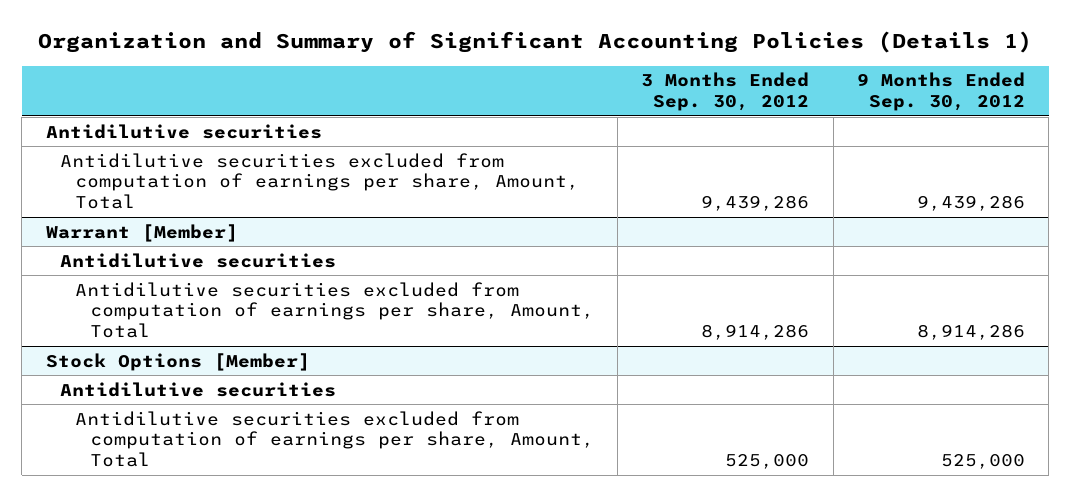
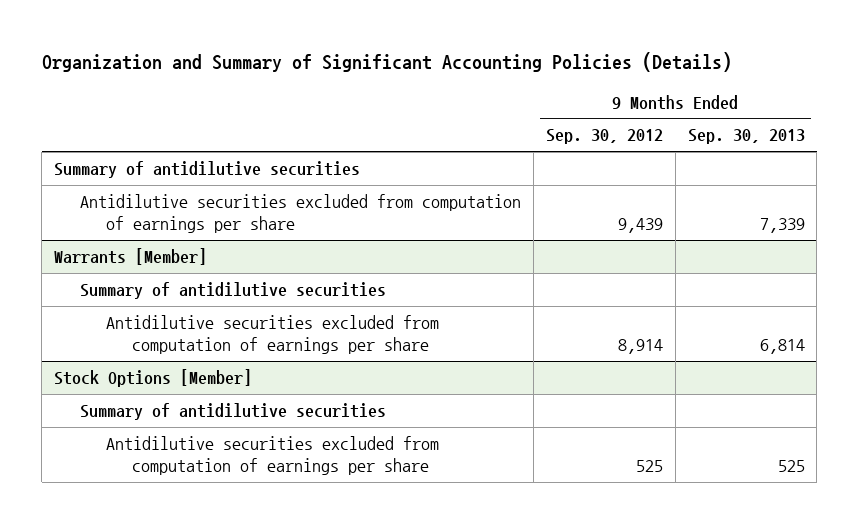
- Organization and Summary of Significant Accounting Policies (Details 1)
+ Organization and Summary of Significant Accounting Policies (Details)
- | 3 Months Ended Sep. 30, 2012 | 9 Months Ended Sep. 30, 2012
+ | 9 Months Ended Sep. 30, 2012 | 9 Months Ended Sep. 30, 2013
- Antidilutive securities
- Antidilutive securities excluded from computation of earnings per share, Amount, Total | 9,439,286 | 9,439,286
- Warrant [Member]
- Antidilutive securities
- Antidilutive securities excluded from computation of earnings per share, Amount, Total | 8,914,286 | 8,914,286
+ Summary of antidilutive securities
+ Antidilutive securities excluded from computation of earnings per share | 9,439 | 7,339
+ Warrants [Member]
+ Summary of antidilutive securities
+ Antidilutive securities excluded from computation of earnings per share | 8,914 | 6,814
@ Stock Options [Member]
- Antidilutive securities
- Antidilutive securities excluded from computation of earnings per share, Amount, Total | 525,000 | 525,000
+ Summary of antidilutive securities
+ Antidilutive securities excluded from computation of earnings per share | 525 | 525

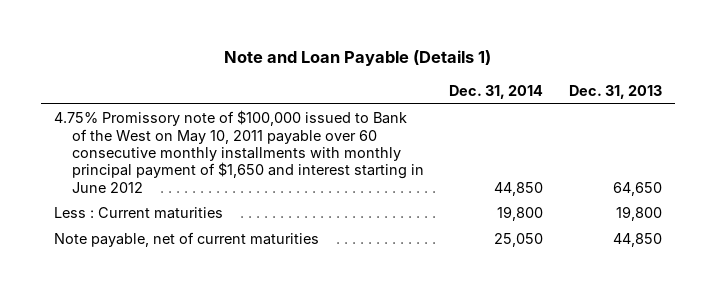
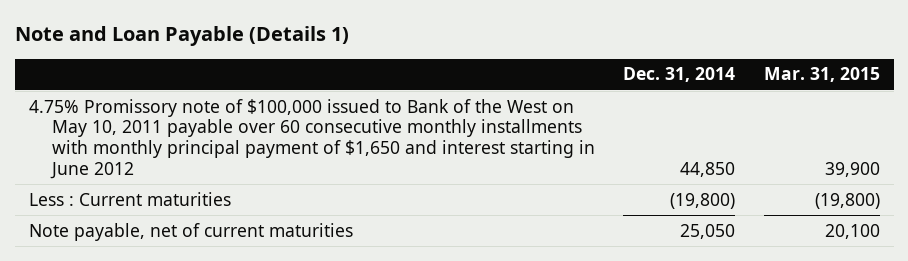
- | Dec. 31, 2014 | Dec. 31, 2013
+ | Dec. 31, 2014 | Mar. 31, 2015
- Less : Current maturities | 19,800 | 19,800
+ Less : Current maturities | (19,800) | (19,800)

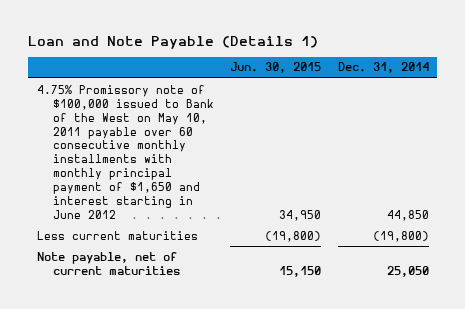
- Note and Loan Payable (Details 1)
+ Loan and Note Payable (Details 1)
- | Dec. 31, 2014 | Mar. 31, 2015
+ | Jun. 30, 2015 | Dec. 31, 2014
- Less : Current maturities | (19,800) | (19,800)
+ Less current maturities | (19,800) | (19,800)

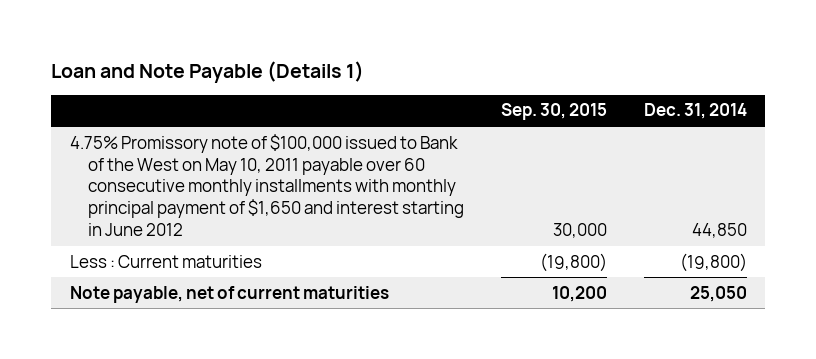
- | Jun. 30, 2015 | Dec. 31, 2014
+ | Sep. 30, 2015 | Dec. 31, 2014
- Less current maturities | (19,800) | (19,800)
+ Less : Current maturities | (19,800) | (19,800)

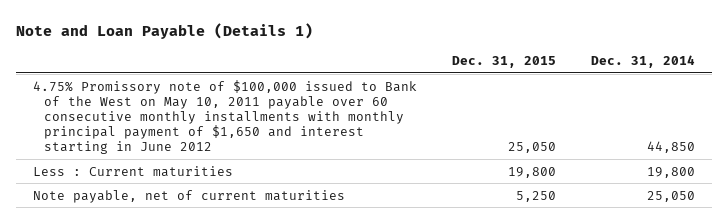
- Loan and Note Payable (Details 1)
+ Note and Loan Payable (Details 1)
- | Sep. 30, 2015 | Dec. 31, 2014
+ | Dec. 31, 2015 | Dec. 31, 2014
- Less : Current maturities | (19,800) | (19,800)
+ Less : Current maturities | 19,800 | 19,800

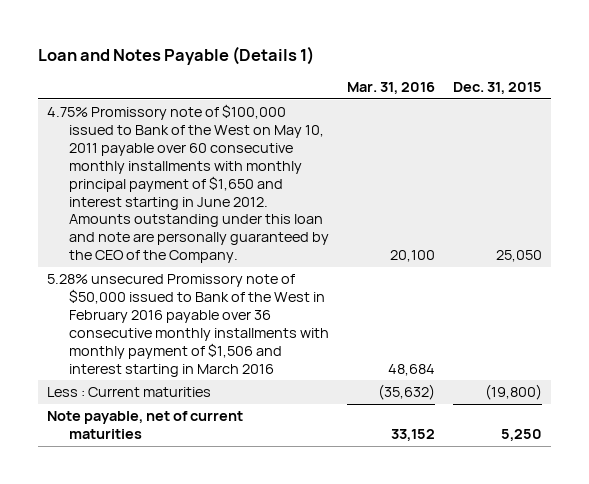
- Note and Loan Payable (Details 1)
+ Loan and Notes Payable (Details 1)
- | Dec. 31, 2015 | Dec. 31, 2014
+ | Mar. 31, 2016 | Dec. 31, 2015
- 4.75% Promissory note of $100,000 issued to Bank of the West on May 10, 2011 payable over 60 consecutive monthly installments with monthly principal payment of $1,650 and interest starting in June 2012 | 25,050 | 44,850
- Less : Current maturities | 19,800 | 19,800
+ 4.75% Promissory note of $100,000 issued to Bank of the West on May 10, 2011 payable over 60 consecutive monthly installments with monthly principal payment of $1,650 and interest starting in June 2012. Amounts outstanding under this loan and note are personally guaranteed by the CEO of the Company. | 20,100 | 25,050
+ 5.28% unsecured Promissory note of $50,000 issued to Bank of the West in February 2016 payable over 36 consecutive monthly installments with monthly payment of $1,506 and interest starting in March 2016 | 48,684 |
+ Less : Current maturities | (35,632) | (19,800)

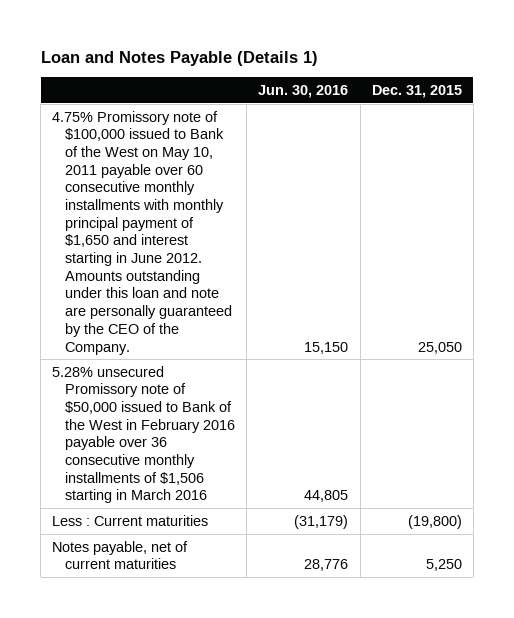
- | Mar. 31, 2016 | Dec. 31, 2015
+ | Jun. 30, 2016 | Dec. 31, 2015
- 5.28% unsecured Promissory note of $50,000 issued to Bank of the West in February 2016 payable over 36 consecutive monthly installments with monthly payment of $1,506 and interest starting in March 2016 | 48,684 |
+ 5.28% unsecured Promissory note of $50,000 issued to Bank of the West in February 2016 payable over 36 consecutive monthly installments of $1,506 starting in March 2016 | 44,805 |
- Note payable, net of current maturities | 33,152 | 5,250
+ Notes payable, net of current maturities | 28,776 | 5,250

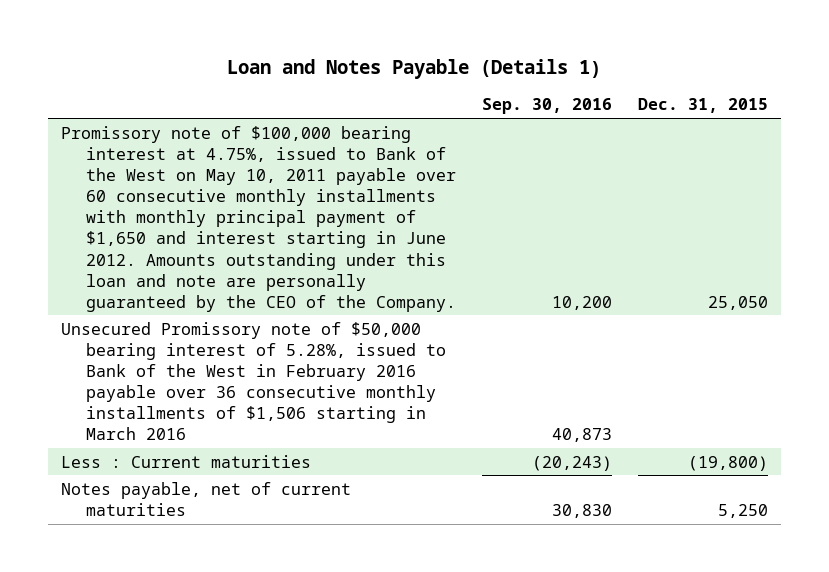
- | Jun. 30, 2016 | Dec. 31, 2015
+ | Sep. 30, 2016 | Dec. 31, 2015
- 4.75% Promissory note of $100,000 issued to Bank of the West on May 10, 2011 payable over 60 consecutive monthly installments with monthly principal payment of $1,650 and interest starting in June 2012. Amounts outstanding under this loan and note are personally guaranteed by the CEO of the Company. | 15,150 | 25,050
- 5.28% unsecured Promissory note of $50,000 issued to Bank of the West in February 2016 payable over 36 consecutive monthly installments of $1,506 starting in March 2016 | 44,805 |
+ Promissory note of $100,000 bearing interest at 4.75%, issued to Bank of the West on May 10, 2011 payable over 60 consecutive monthly installments with monthly principal payment of $1,650 and interest starting in June 2012. Amounts outstanding under this loan and note are personally guaranteed by the CEO of the Company. | 10,200 | 25,050
+ Unsecured Promissory note of $50,000 bearing interest of 5.28%, issued to Bank of the West in February 2016 payable over 36 consecutive monthly installments of $1,506 starting in March 2016 | 40,873 |

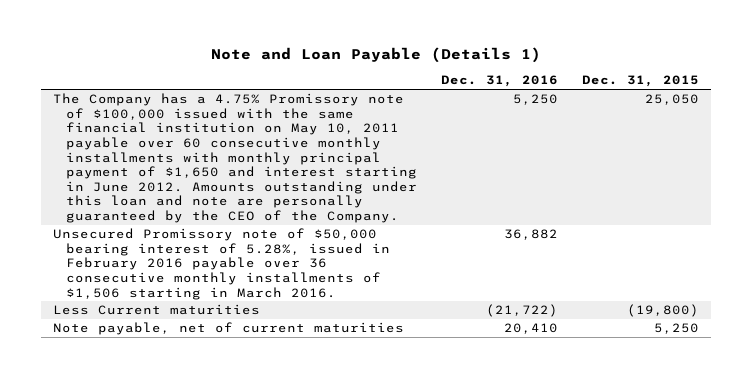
- Loan and Notes Payable (Details 1)
+ Note and Loan Payable (Details 1)
- | Sep. 30, 2016 | Dec. 31, 2015
+ | Dec. 31, 2016 | Dec. 31, 2015
- Promissory note of $100,000 bearing interest at 4.75%, issued to Bank of the West on May 10, 2011 payable over 60 consecutive monthly installments with monthly principal payment of $1,650 and interest starting in June 2012. Amounts outstanding under this loan and note are personally guaranteed by the CEO of the Company. | 10,200 | 25,050
- Unsecured Promissory note of $50,000 bearing interest of 5.28%, issued to Bank of the West in February 2016 payable over 36 consecutive monthly installments of $1,506 starting in March 2016 | 40,873 |
- Less : Current maturities | (20,243) | (19,800)
- Notes payable, net of current maturities | 30,830 | 5,250
+ The Company has a 4.75% Promissory note of $100,000 issued with the same financial institution on May 10, 2011 payable over 60 consecutive monthly installments with monthly principal payment of $1,650 and interest starting in June 2012. Amounts outstanding under this loan and note are personally guaranteed by the CEO of the Company. | 5,250 | 25,050
+ Unsecured Promissory note of $50,000 bearing interest of 5.28%, issued in February 2016 payable over 36 consecutive monthly installments of $1,506 starting in March 2016. | 36,882 |
+ Less Current maturities | (21,722) | (19,800)
+ Note payable, net of current maturities | 20,410 | 5,250

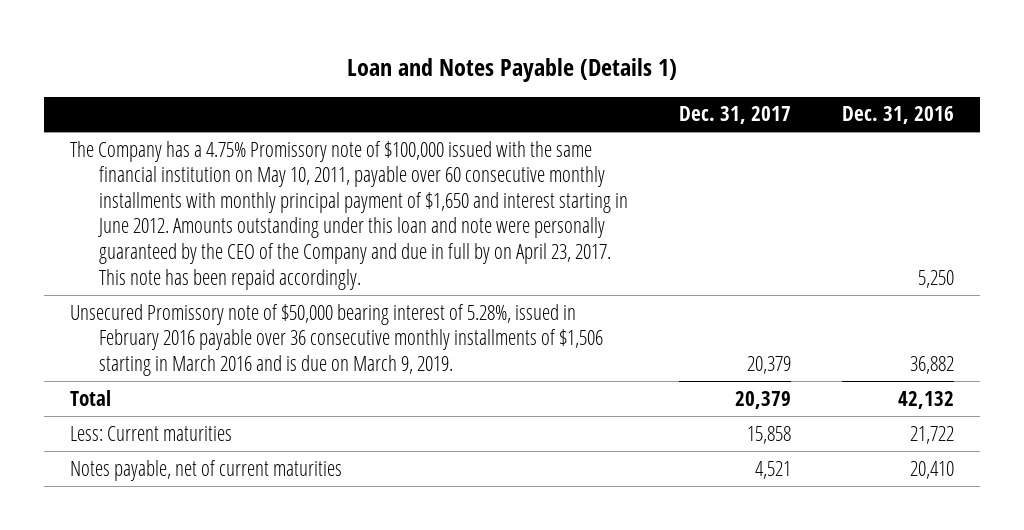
- Note and Loan Payable (Details 1)
+ Loan and Notes Payable (Details 1)
- | Dec. 31, 2016 | Dec. 31, 2015
+ | Dec. 31, 2017 | Dec. 31, 2016
- The Company has a 4.75% Promissory note of $100,000 issued with the same financial institution on May 10, 2011 payable over 60 consecutive monthly installments with monthly principal payment of $1,650 and interest starting in June 2012. Amounts outstanding under this loan and note are personally guaranteed by the CEO of the Company. | 5,250 | 25,050
- Unsecured Promissory note of $50,000 bearing interest of 5.28%, issued in February 2016 payable over 36 consecutive monthly installments of $1,506 starting in March 2016. | 36,882 |
- Less Current maturities | (21,722) | (19,800)
- Note payable, net of current maturities | 20,410 | 5,250
+ The Company has a 4.75% Promissory note of $100,000 issued with the same financial institution on May 10, 2011, payable over 60 consecutive monthly installments with monthly principal payment of $1,650 and interest starting in June 2012. Amounts outstanding under this loan and note were personally guaranteed by the CEO of the Company and due in full by on April 23, 2017. This note has been repaid accordingly. | | 5,250
+ Unsecured Promissory note of $50,000 bearing interest of 5.28%, issued in February 2016 payable over 36 consecutive monthly installments of $1,506 starting in March 2016 and is due on March 9, 2019. | 20,379 | 36,882
+ Total | 20,379 | 42,132
+ Less: Current maturities | 15,858 | 21,722
+ Notes payable, net of current maturities | 4,521 | 20,410

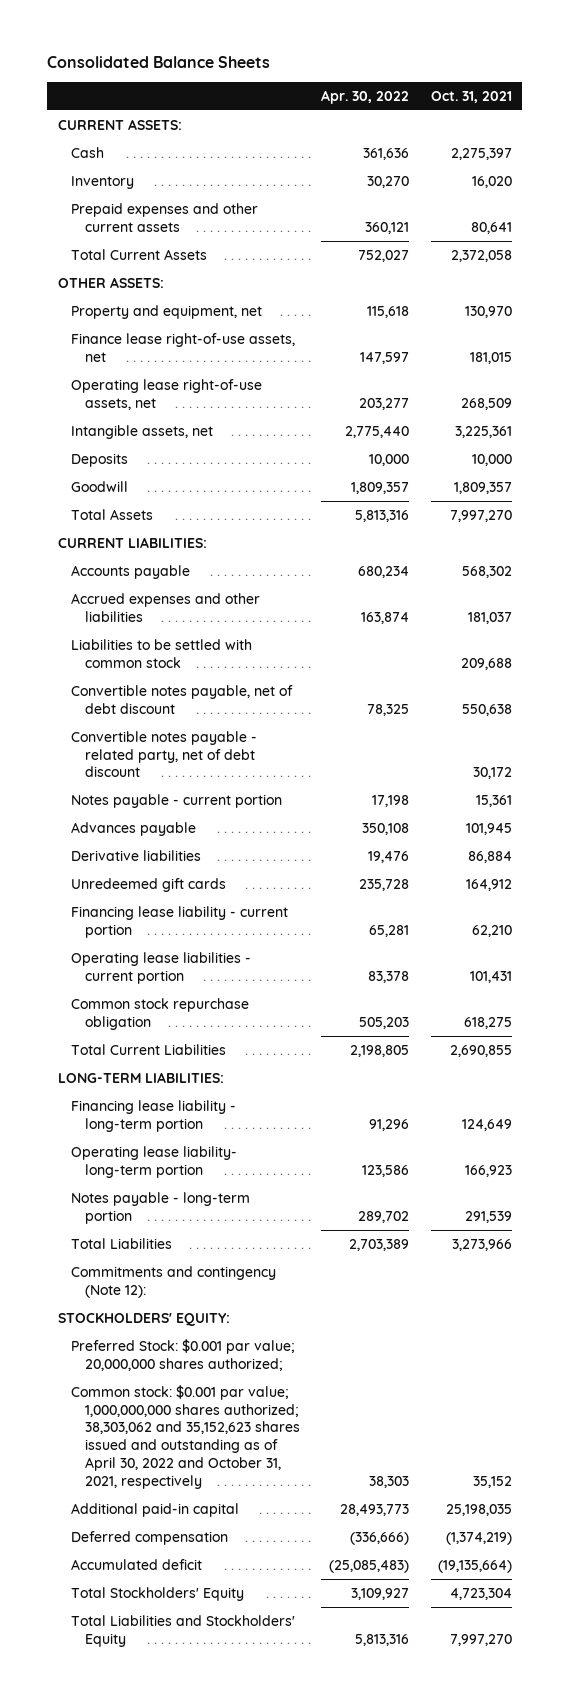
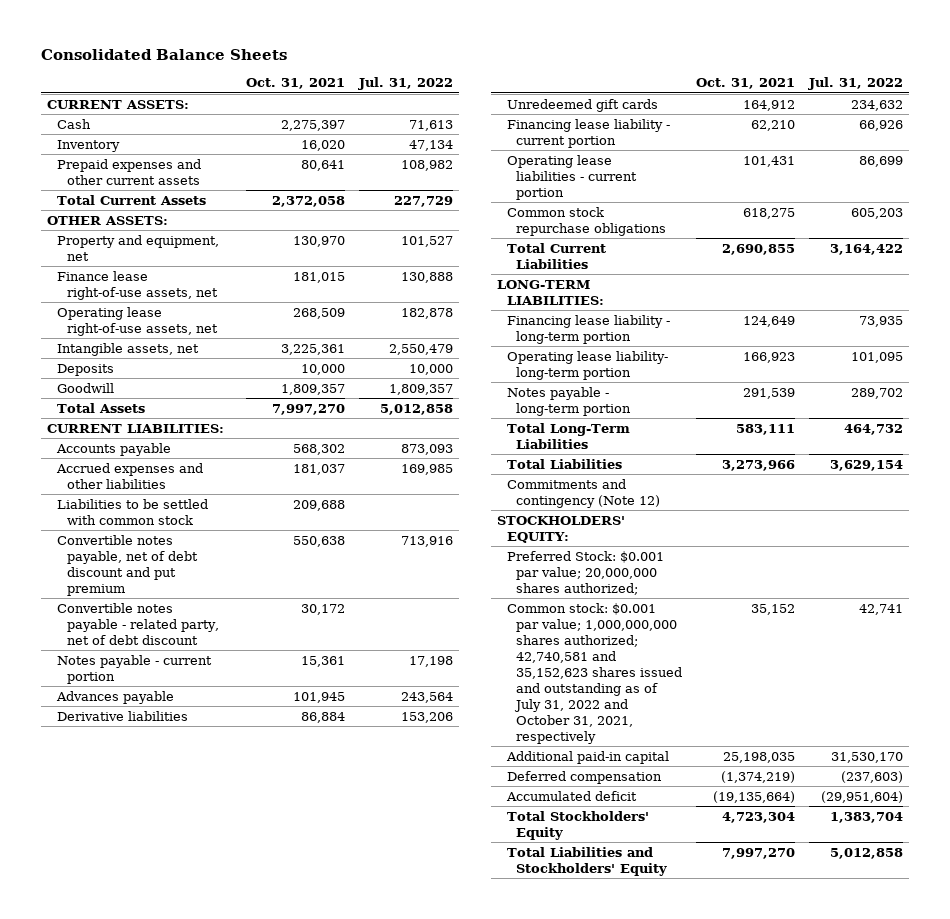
- | Apr. 30, 2022 | Oct. 31, 2021
+ | Oct. 31, 2021 | Jul. 31, 2022
- Convertible notes payable, net of debt discount | 78,325 | 550,638
+ Convertible notes payable, net of debt discount and put premium | 550,638 | 713,916
- Common stock repurchase obligation | 505,203 | 618,275
+ Common stock repurchase obligations | 618,275 | 605,203
+ Total Long-Term Liabilities | 583,111 | 464,732
- Commitments and contingency (Note 12):
+ Commitments and contingency (Note 12)
- Common stock: $0.001 par value; 1,000,000,000 shares authorized; 38,303,062 and 35,152,623 shares issued and outstanding as of April 30, 2022 and October 31, 2021, respectively | 38,303 | 35,152
+ Common stock: $0.001 par value; 1,000,000,000 shares authorized; 42,740,581 and 35,152,623 shares issued and outstanding as of July 31, 2022 and October 31, 2021, respectively | 35,152 | 42,741

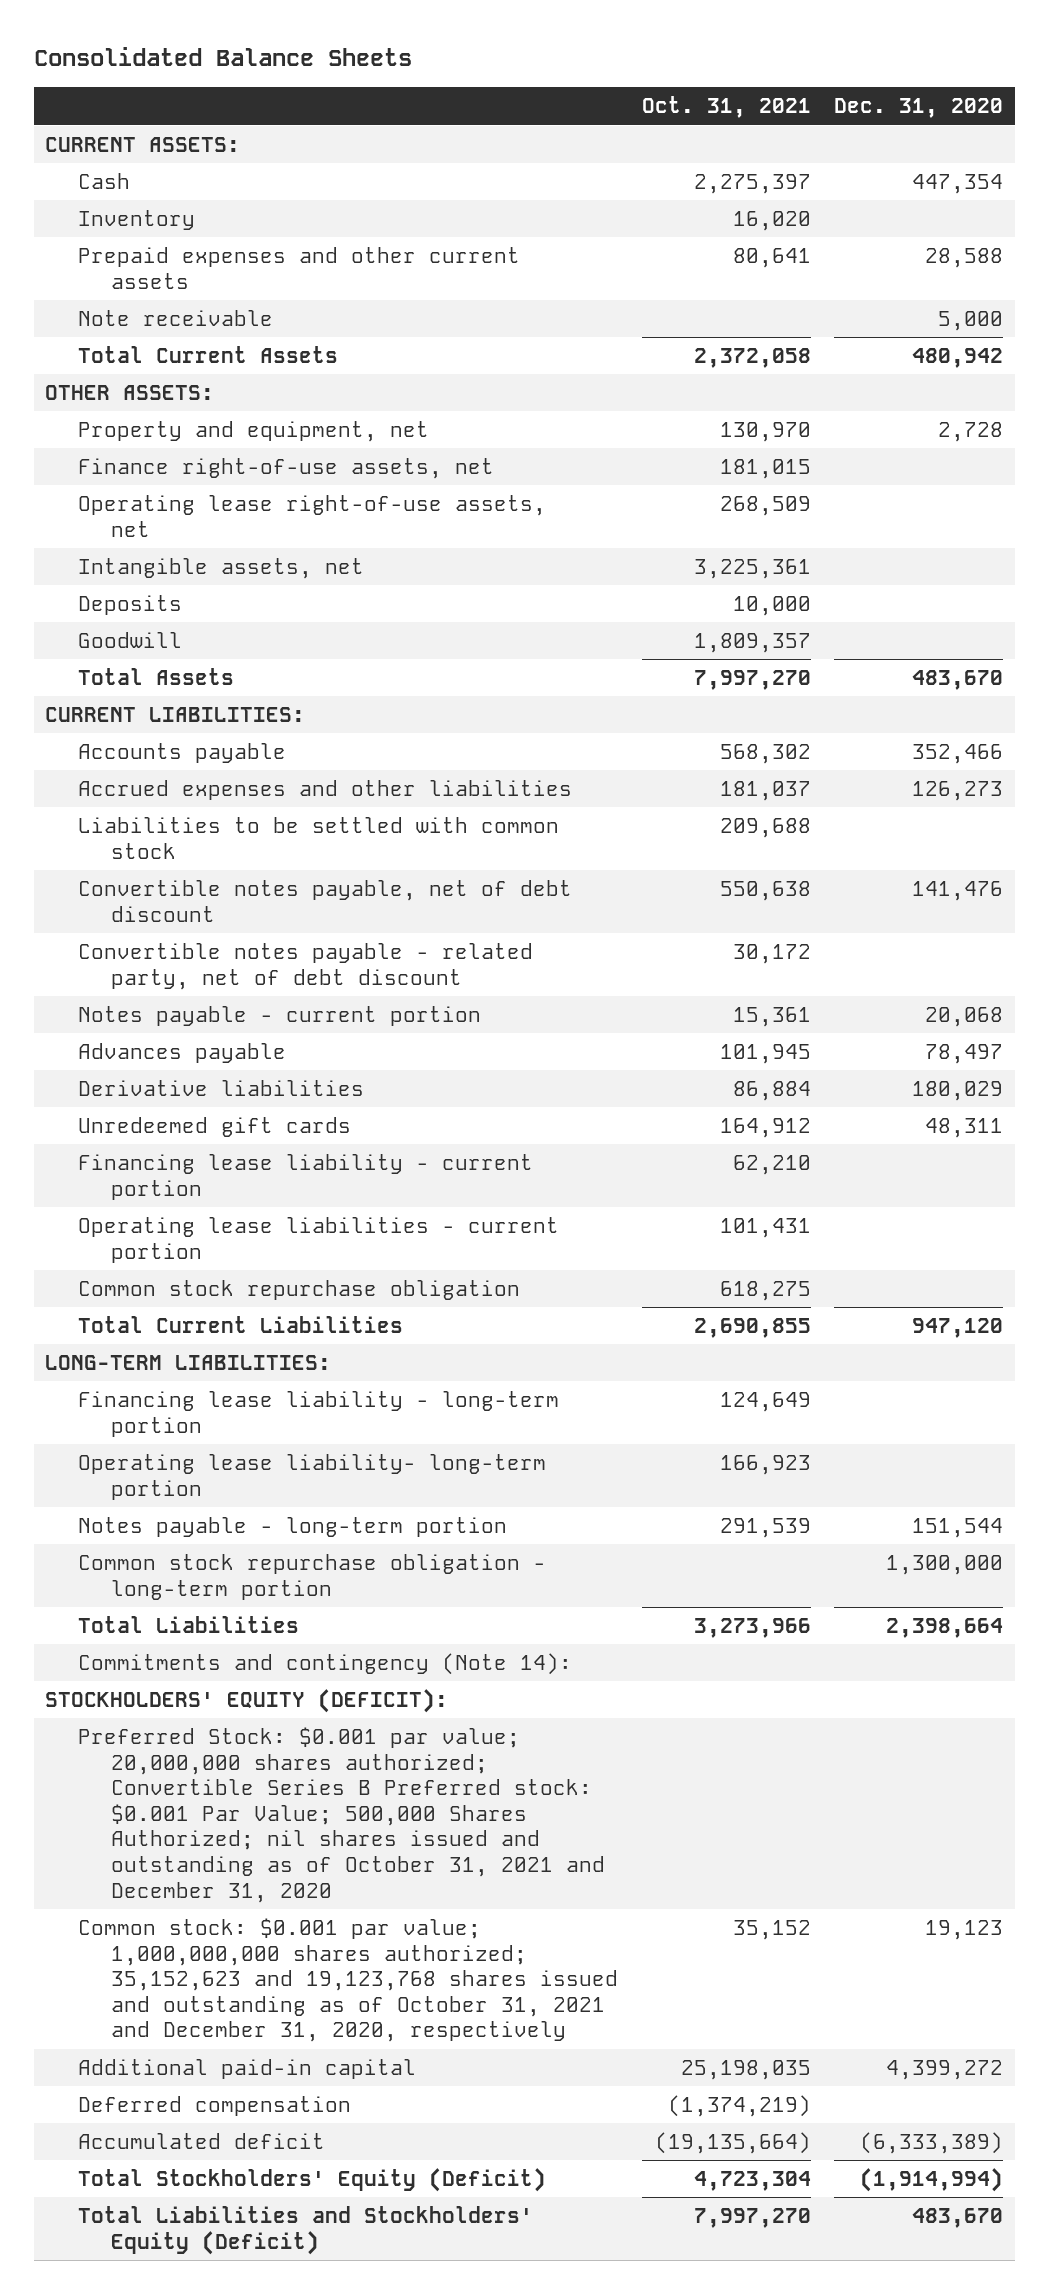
- | Oct. 31, 2021 | Jul. 31, 2022
+ | Oct. 31, 2021 | Dec. 31, 2020
+ Note receivable | | 5,000
- Finance lease right-of-use assets, net | 181,015 | 130,888
+ Finance right-of-use assets, net | 181,015 |
- Convertible notes payable, net of debt discount and put premium | 550,638 | 713,916
+ Convertible notes payable, net of debt discount | 550,638 | 141,476
- Common stock repurchase obligations | 618,275 | 605,203
+ Common stock repurchase obligation | 618,275 |
- Total Long-Term Liabilities | 583,111 | 464,732
+ Common stock repurchase obligation - long-term portion | | 1,300,000
- Commitments and contingency (Note 12)
- STOCKHOLDERS' EQUITY:
- Preferred Stock: $0.001 par value; 20,000,000 shares authorized;
- Common stock: $0.001 par value; 1,000,000,000 shares authorized; 42,740,581 and 35,152,623 shares issued and outstanding as of July 31, 2022 and October 31, 2021, respectively | 35,152 | 42,741
+ Commitments and contingency (Note 14):
+ STOCKHOLDERS' EQUITY (DEFICIT):
+ Preferred Stock: $0.001 par value; 20,000,000 shares authorized; Convertible Series B Preferred stock: $0.001 Par Value; 500,000 Shares Authorized; nil shares issued and outstanding as of October 31, 2021 and December 31, 2020
+ Common stock: $0.001 par value; 1,000,000,000 shares authorized; 35,152,623 and 19,123,768 shares issued and outstanding as of October 31, 2021 and December 31, 2020, respectively | 35,152 | 19,123
- Total Stockholders' Equity | 4,723,304 | 1,383,704
- Total Liabilities and Stockholders' Equity | 7,997,270 | 5,012,858
+ Total Stockholders' Equity (Deficit) | 4,723,304 | (1,914,994)
+ Total Liabilities and Stockholders' Equity (Deficit) | 7,997,270 | 483,670

